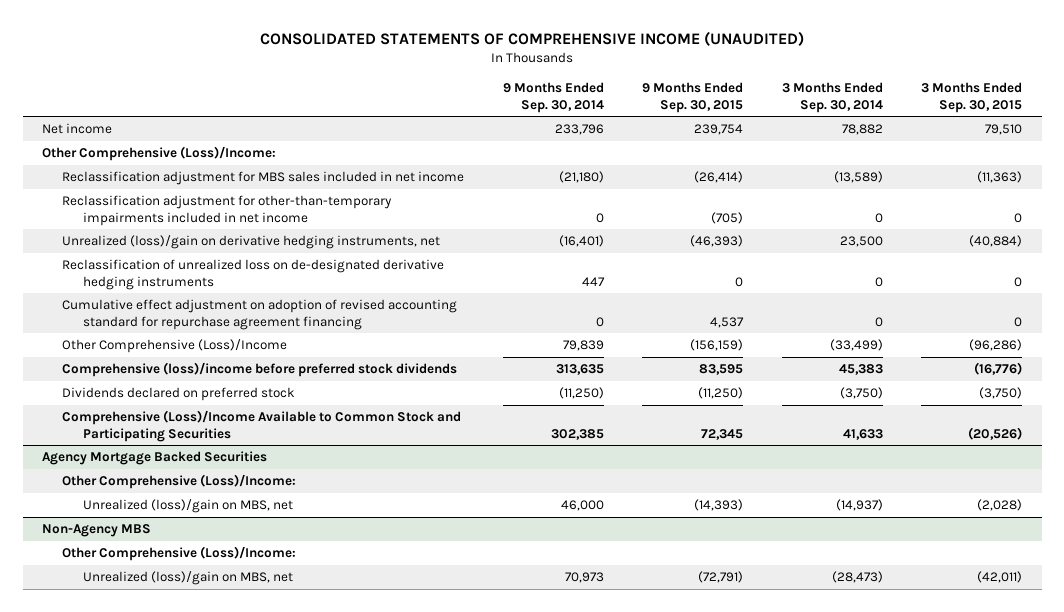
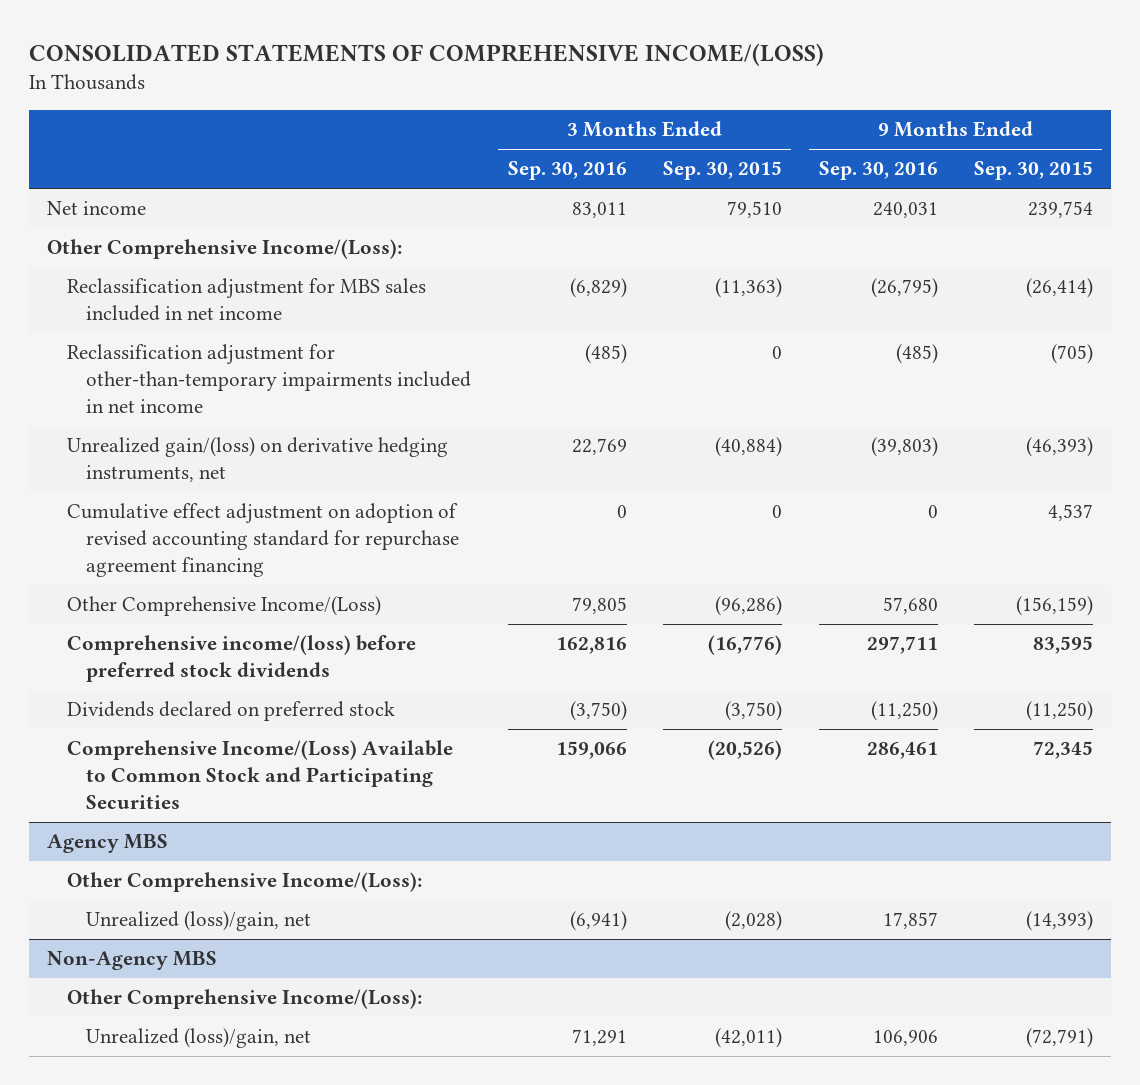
- CONSOLIDATED STATEMENTS OF COMPREHENSIVE INCOME (UNAUDITED)
+ CONSOLIDATED STATEMENTS OF COMPREHENSIVE INCOME/(LOSS)
- | 9 Months Ended Sep. 30, 2014 | 9 Months Ended Sep. 30, 2015 | 3 Months Ended Sep. 30, 2014 | 3 Months Ended Sep. 30, 2015
+ | 3 Months Ended Sep. 30, 2016 | 3 Months Ended Sep. 30, 2015 | 9 Months Ended Sep. 30, 2016 | 9 Months Ended Sep. 30, 2015
- Other Comprehensive (Loss)/Income:
+ Other Comprehensive Income/(Loss):
- Unrealized (loss)/gain on derivative hedging instruments, net | (16,401) | (46,393) | 23,500 | (40,884)
- Reclassification of unrealized loss on de-designated derivative hedging instruments | 447 | 0 | 0 | 0
+ Unrealized gain/(loss) on derivative hedging instruments, net | 22,769 | (40,884) | (39,803) | (46,393)
- Other Comprehensive (Loss)/Income | 79,839 | (156,159) | (33,499) | (96,286)
- Comprehensive (loss)/income before preferred stock dividends | 313,635 | 83,595 | 45,383 | (16,776)
+ Other Comprehensive Income/(Loss) | 79,805 | (96,286) | 57,680 | (156,159)
+ Comprehensive income/(loss) before preferred stock dividends | 162,816 | (16,776) | 297,711 | 83,595
- Comprehensive (Loss)/Income Available to Common Stock and Participating Securities | 302,385 | 72,345 | 41,633 | (20,526)
- Agency Mortgage Backed Securities
- Other Comprehensive (Loss)/Income:
- Unrealized (loss)/gain on MBS, net | 46,000 | (14,393) | (14,937) | (2,028)
+ Comprehensive Income/(Loss) Available to Common Stock and Participating Securities | 159,066 | (20,526) | 286,461 | 72,345
+ Agency MBS
+ Other Comprehensive Income/(Loss):
+ Unrealized (loss)/gain, net | (6,941) | (2,028) | 17,857 | (14,393)
@ Non-Agency MBS
- Other Comprehensive (Loss)/Income:
- Unrealized (loss)/gain on MBS, net | 70,973 | (72,791) | (28,473) | (42,011)
+ Other Comprehensive Income/(Loss):
+ Unrealized (loss)/gain, net | 71,291 | (42,011) | 106,906 | (72,791)

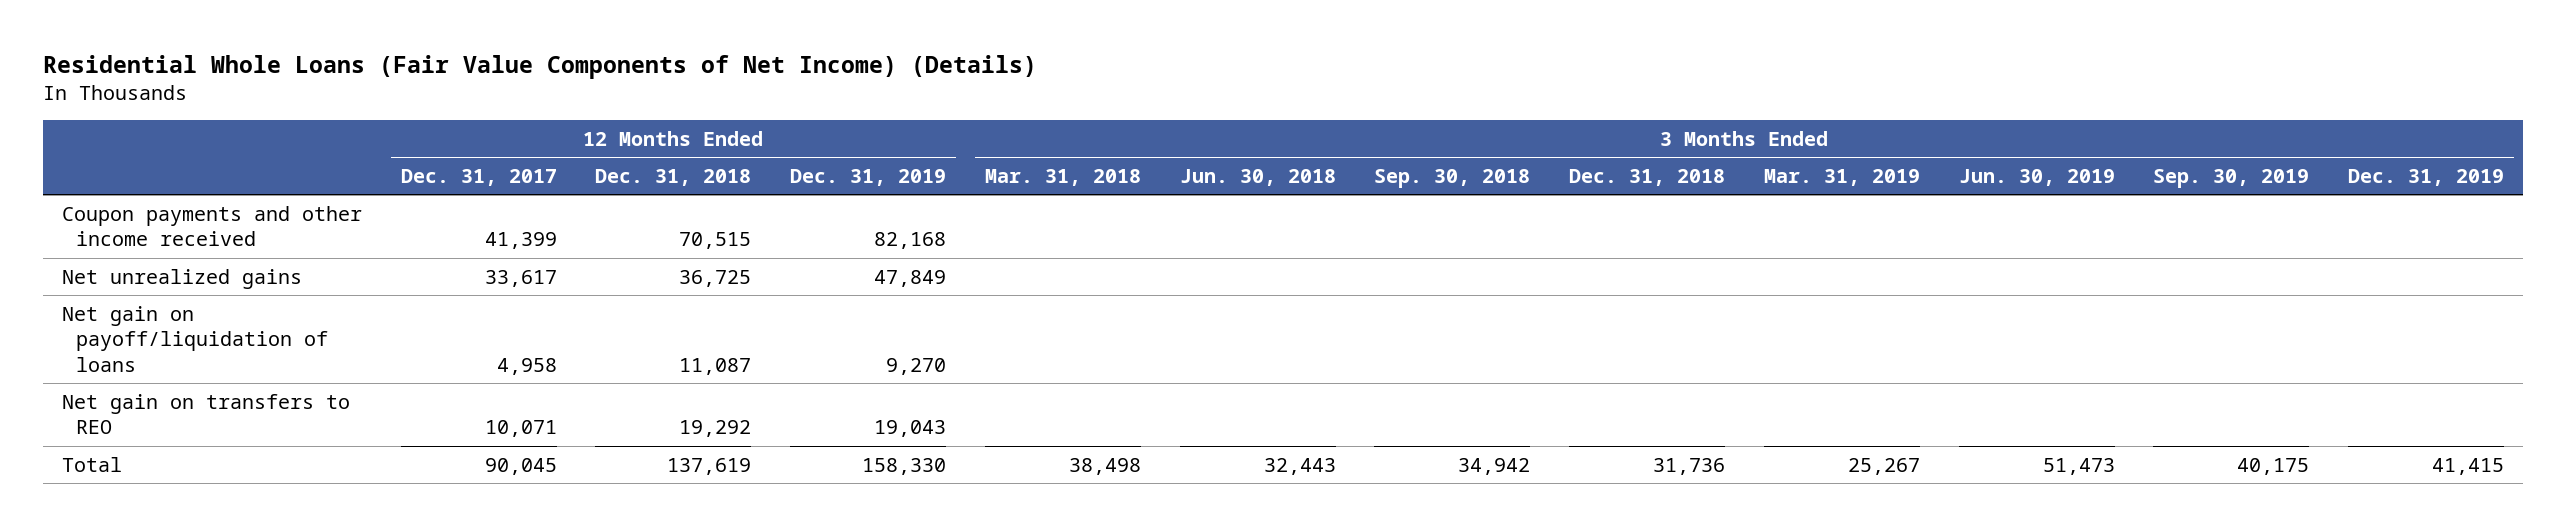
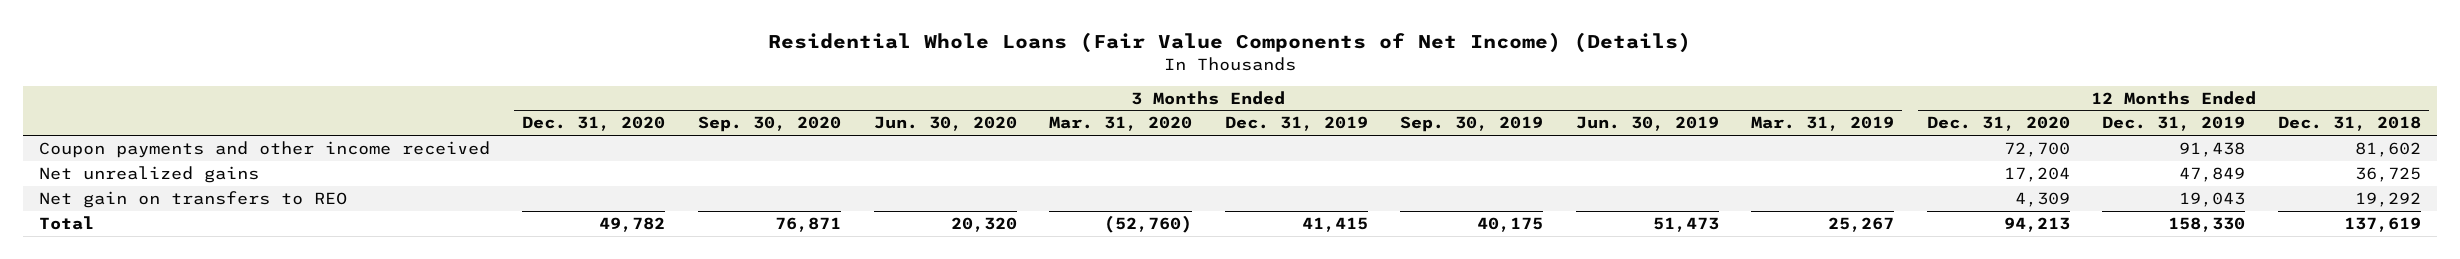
- | 12 Months Ended Dec. 31, 2017 | 12 Months Ended Dec. 31, 2018 | 12 Months Ended Dec. 31, 2019 | 3 Months Ended Mar. 31, 2018 | 3 Months Ended Jun. 30, 2018 | 3 Months Ended Sep. 30, 2018 | 3 Months Ended Dec. 31, 2018 | 3 Months Ended Mar. 31, 2019 | 3 Months Ended Jun. 30, 2019 | 3 Months Ended Sep. 30, 2019 | 3 Months Ended Dec. 31, 2019
+ | 3 Months Ended Dec. 31, 2020 | 3 Months Ended Sep. 30, 2020 | 3 Months Ended Jun. 30, 2020 | 3 Months Ended Mar. 31, 2020 | 3 Months Ended Dec. 31, 2019 | 3 Months Ended Sep. 30, 2019 | 3 Months Ended Jun. 30, 2019 | 3 Months Ended Mar. 31, 2019 | 12 Months Ended Dec. 31, 2020 | 12 Months Ended Dec. 31, 2019 | 12 Months Ended Dec. 31, 2018
- Coupon payments and other income received | 41,399 | 70,515 | 82,168 | | | | | | | |
+ Coupon payments and other income received | | | | | | | | | 72,700 | 91,438 | 81,602
- Net gain on payoff/liquidation of loans | 4,958 | 11,087 | 9,270 | | | | | | | |

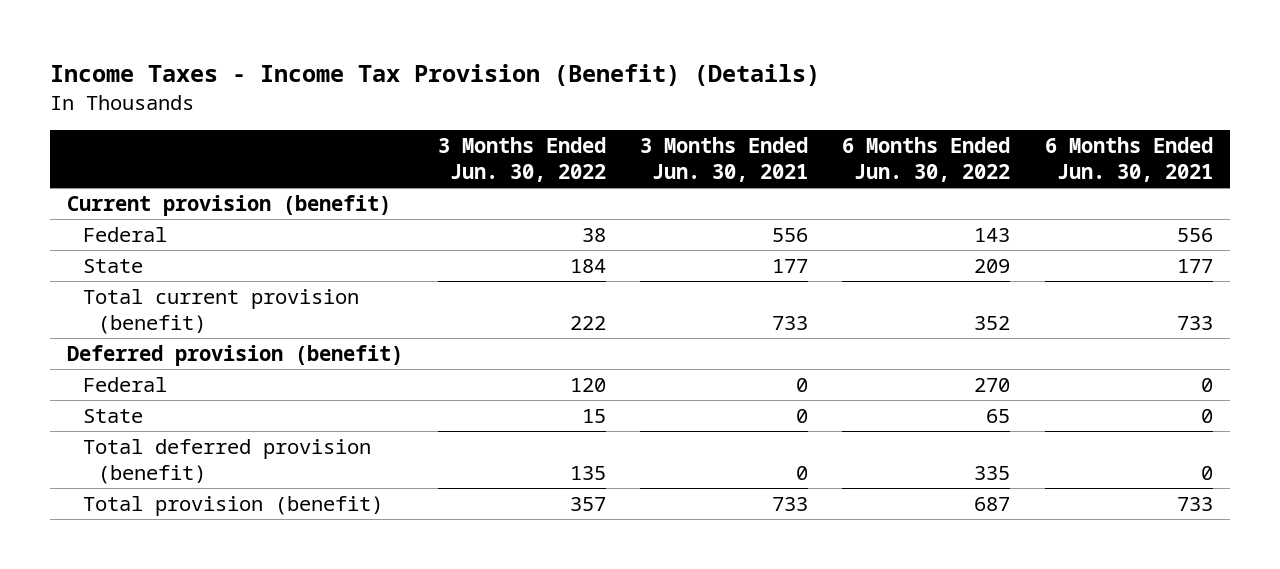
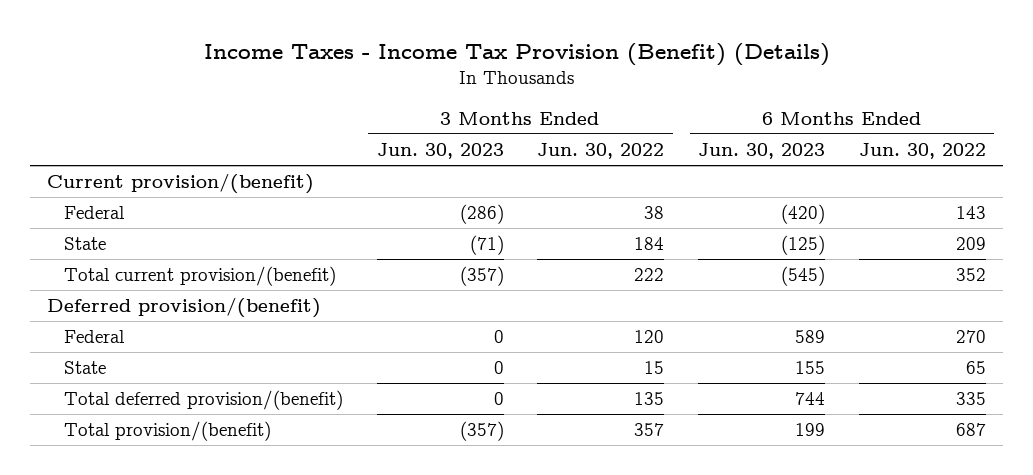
- | 3 Months Ended Jun. 30, 2022 | 3 Months Ended Jun. 30, 2021 | 6 Months Ended Jun. 30, 2022 | 6 Months Ended Jun. 30, 2021
+ | 3 Months Ended Jun. 30, 2023 | 3 Months Ended Jun. 30, 2022 | 6 Months Ended Jun. 30, 2023 | 6 Months Ended Jun. 30, 2022
- Current provision (benefit)
+ Current provision/(benefit)
- Total current provision (benefit) | 222 | 733 | 352 | 733
- Deferred provision (benefit)
+ Total current provision/(benefit) | (357) | 222 | (545) | 352
+ Deferred provision/(benefit)
- Total deferred provision (benefit) | 135 | 0 | 335 | 0
- Total provision (benefit) | 357 | 733 | 687 | 733
+ Total deferred provision/(benefit) | 0 | 135 | 744 | 335
+ Total provision/(benefit) | (357) | 357 | 199 | 687

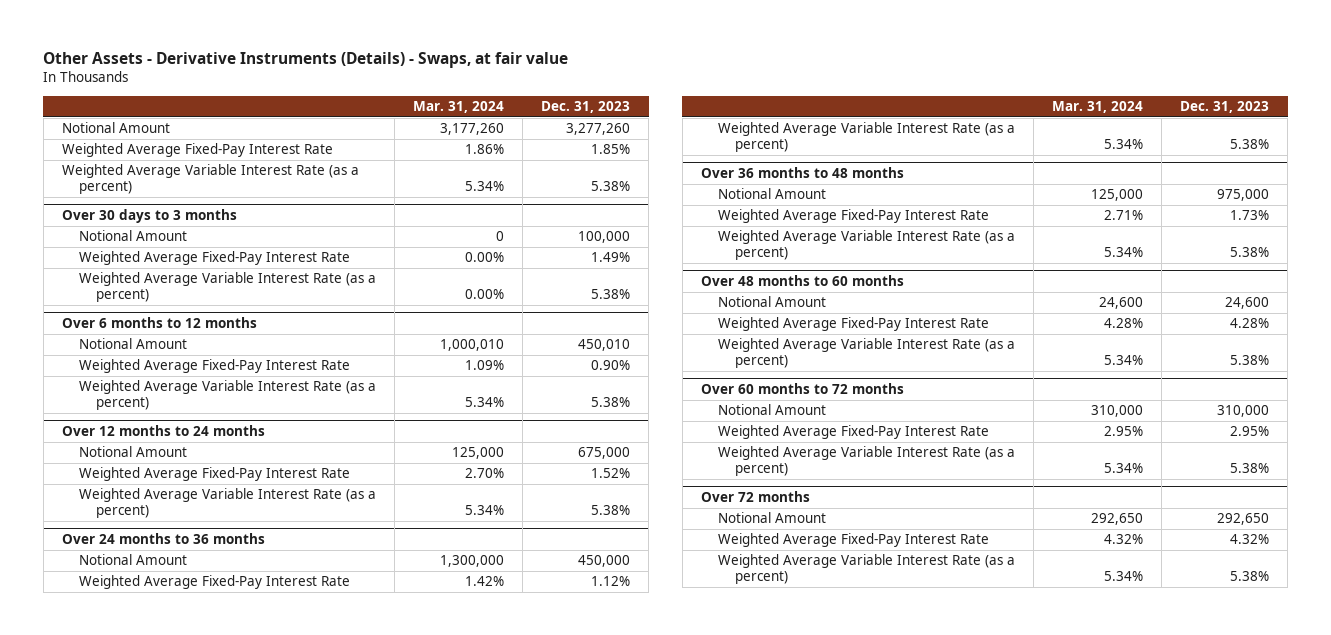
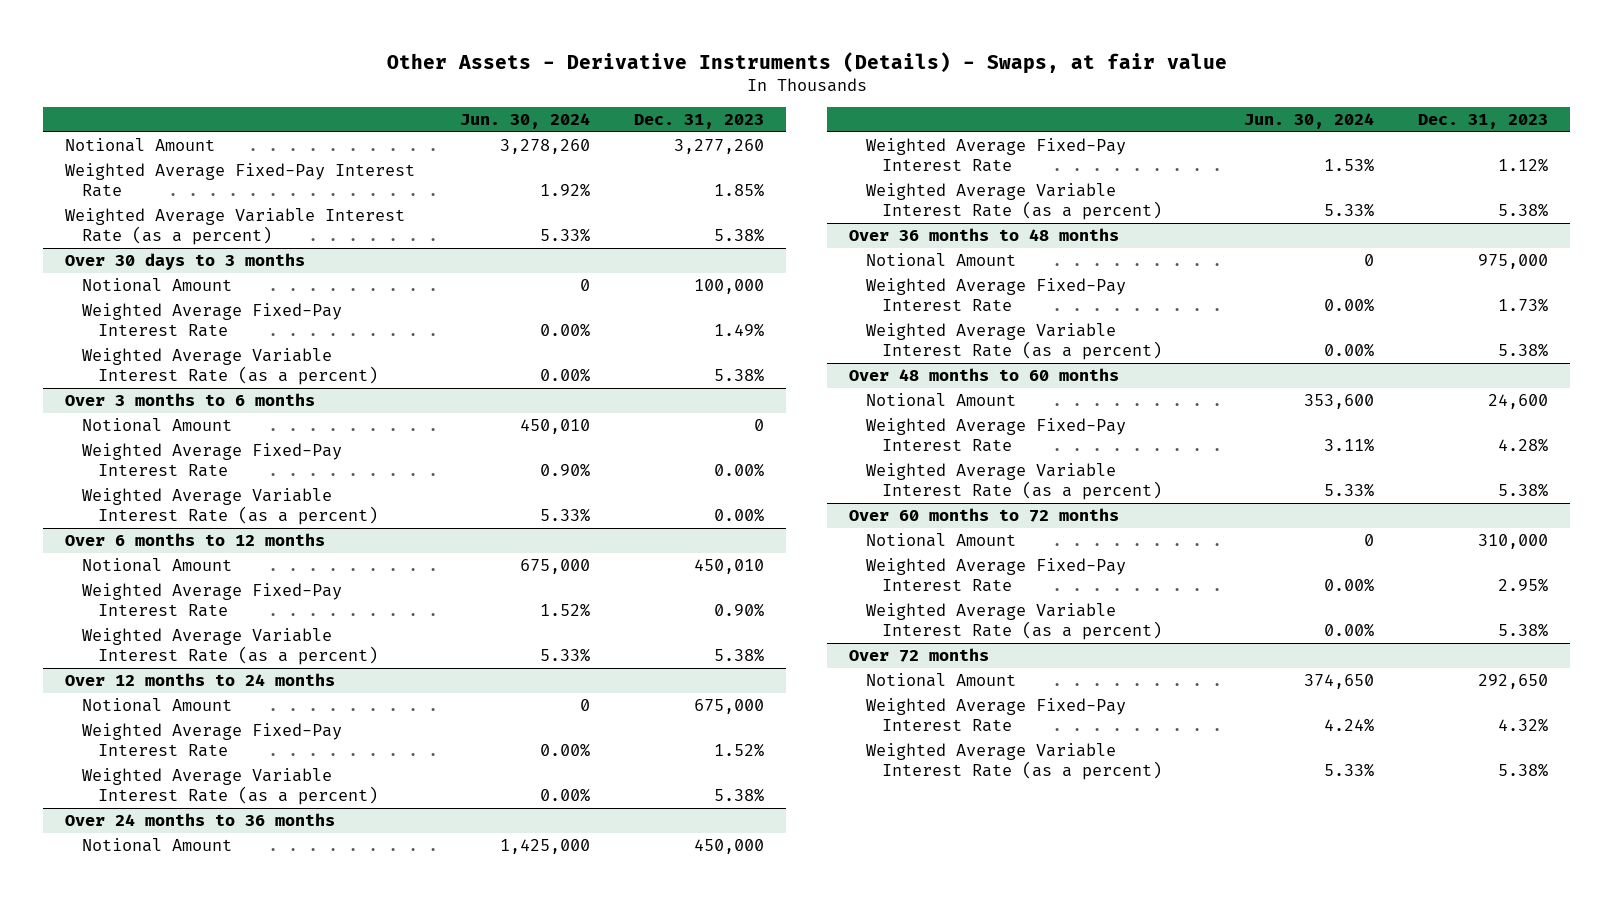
- | Mar. 31, 2024 | Dec. 31, 2023
+ | Jun. 30, 2024 | Dec. 31, 2023
+ Over 3 months to 6 months
+ Notional Amount | 450,010 | 0
+ Weighted Average Fixed-Pay Interest Rate | 0.90% | 0.00%
+ Weighted Average Variable Interest Rate (as a percent) | 5.33% | 0.00%

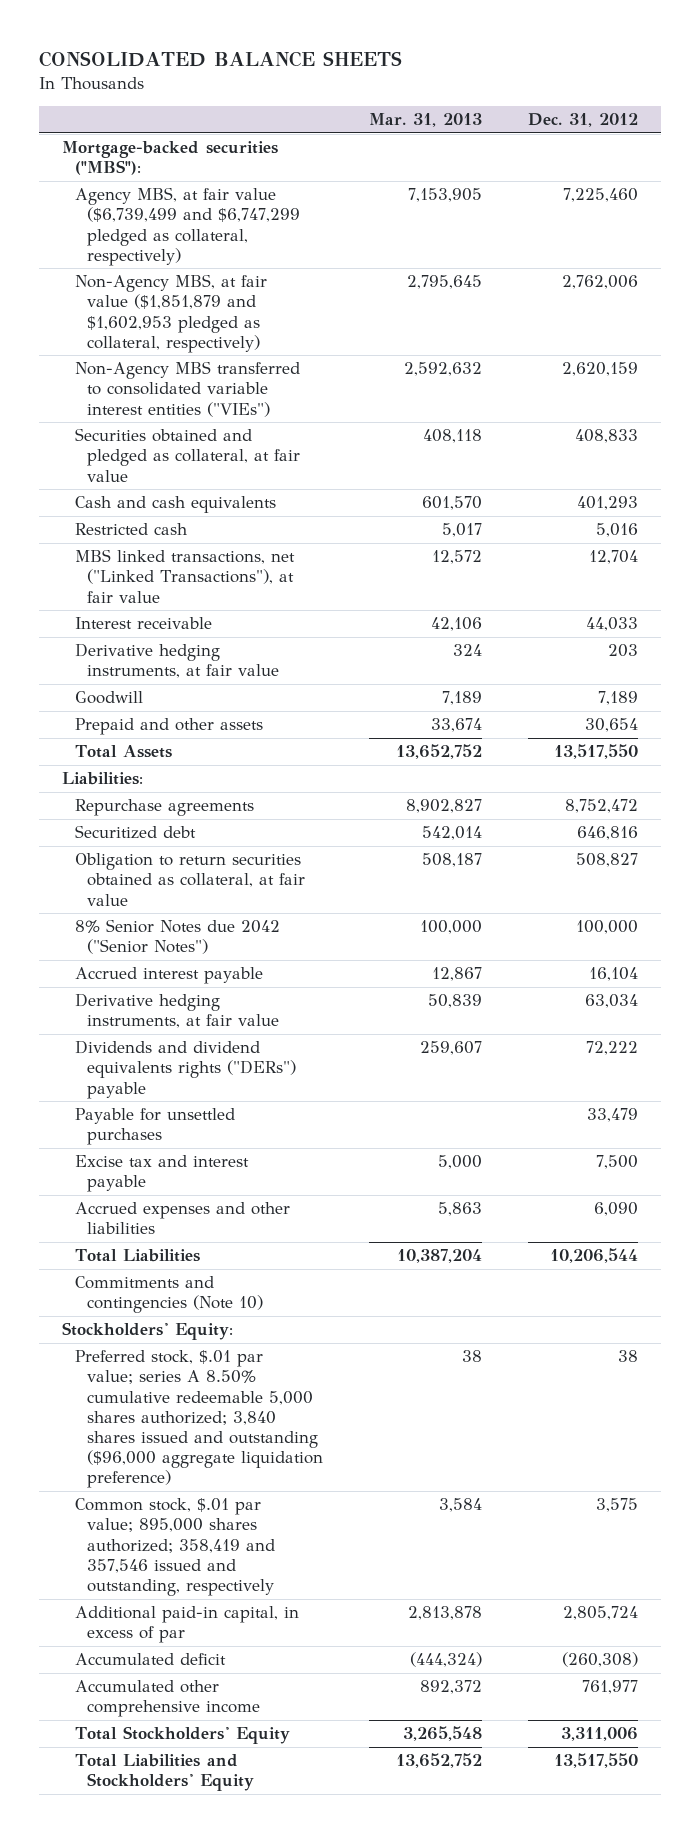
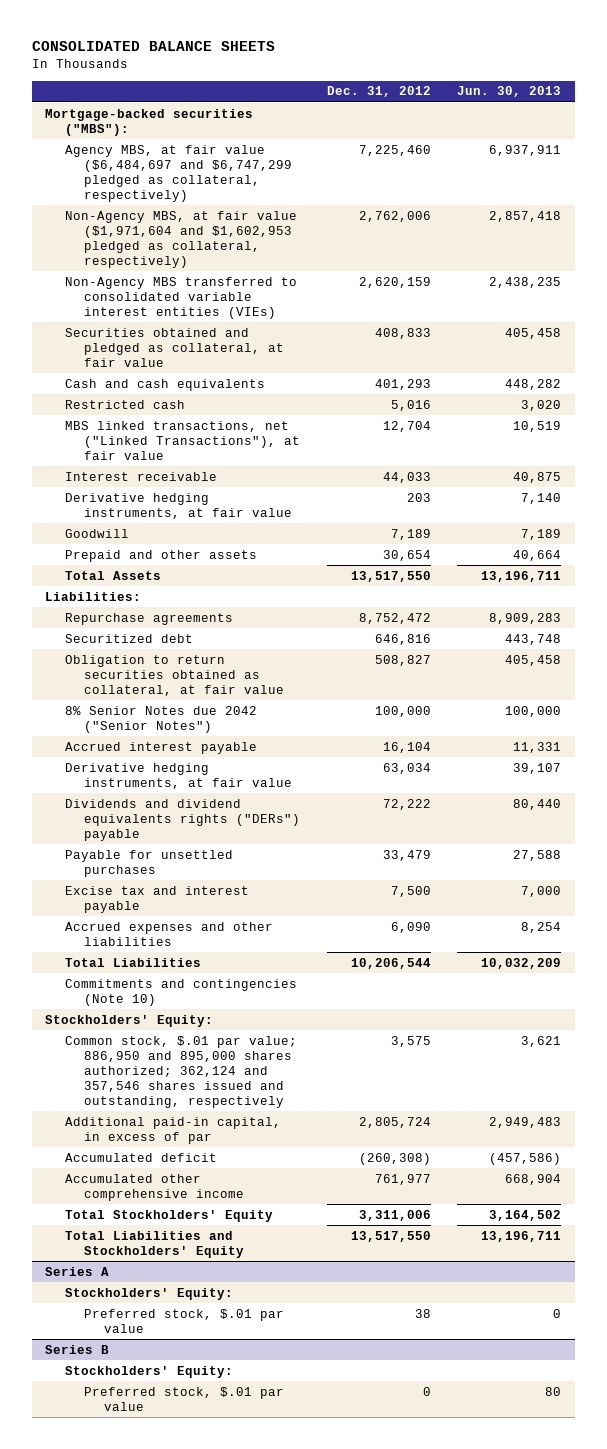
- | Mar. 31, 2013 | Dec. 31, 2012
+ | Dec. 31, 2012 | Jun. 30, 2013
- Agency MBS, at fair value ($6,739,499 and $6,747,299 pledged as collateral, respectively) | 7,153,905 | 7,225,460
- Non-Agency MBS, at fair value ($1,851,879 and $1,602,953 pledged as collateral, respectively) | 2,795,645 | 2,762,006
- Non-Agency MBS transferred to consolidated variable interest entities ("VIEs") | 2,592,632 | 2,620,159
+ Agency MBS, at fair value ($6,484,697 and $6,747,299 pledged as collateral, respectively) | 7,225,460 | 6,937,911
+ Non-Agency MBS, at fair value ($1,971,604 and $1,602,953 pledged as collateral, respectively) | 2,762,006 | 2,857,418
+ Non-Agency MBS transferred to consolidated variable interest entities (VIEs) | 2,620,159 | 2,438,235
- Preferred stock, $.01 par value; series A 8.50% cumulative redeemable 5,000 shares authorized; 3,840 shares issued and outstanding ($96,000 aggregate liquidation preference) | 38 | 38
- Common stock, $.01 par value; 895,000 shares authorized; 358,419 and 357,546 issued and outstanding, respectively | 3,584 | 3,575
+ Common stock, $.01 par value; 886,950 and 895,000 shares authorized; 362,124 and 357,546 shares issued and outstanding, respectively | 3,575 | 3,621
+ Series A
+ Stockholders' Equity:
+ Preferred stock, $.01 par value | 38 | 0
+ Series B
+ Stockholders' Equity:
+ Preferred stock, $.01 par value | 0 | 80

